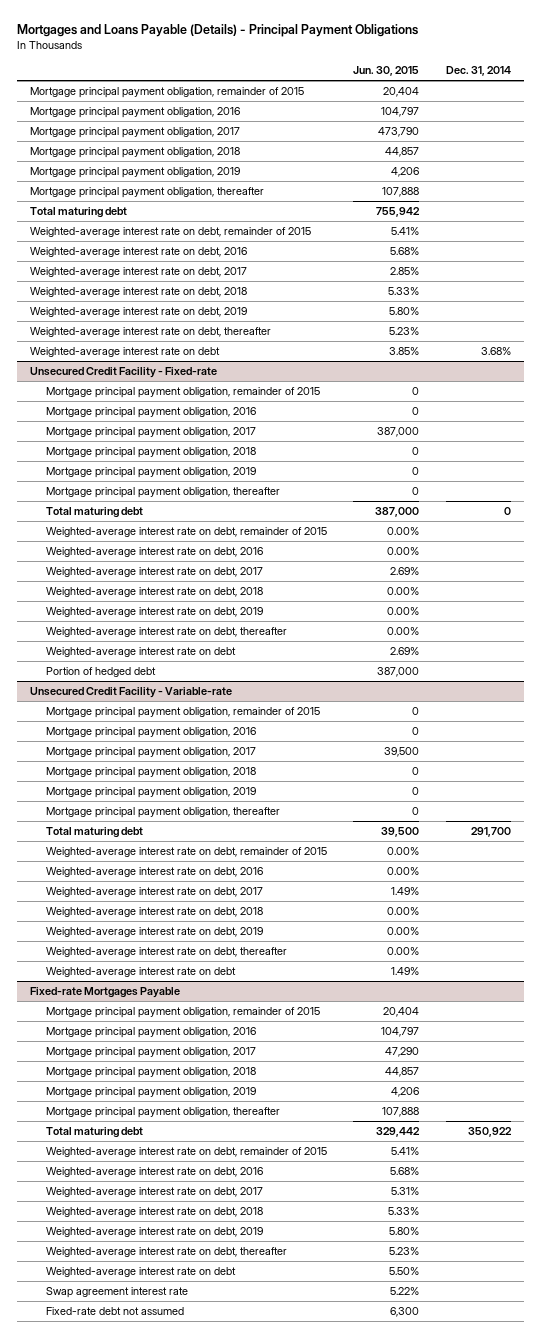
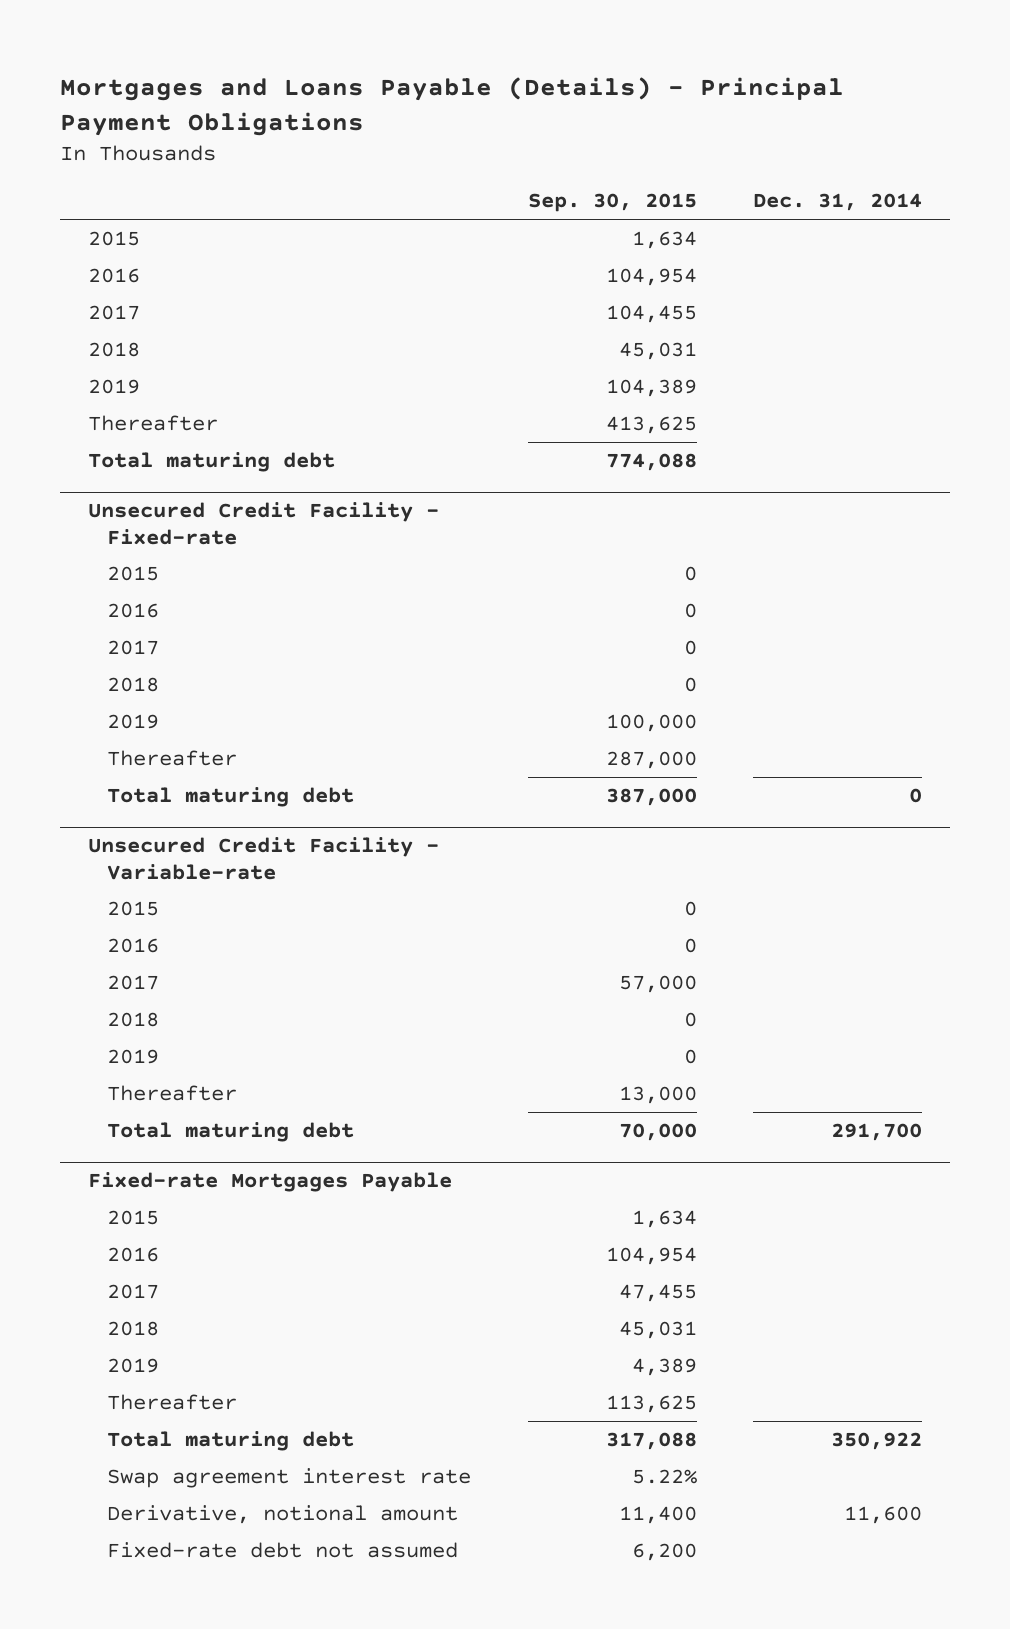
- | Jun. 30, 2015 | Dec. 31, 2014
+ | Sep. 30, 2015 | Dec. 31, 2014
- Mortgage principal payment obligation, remainder of 2015 | 20,404 |
- Mortgage principal payment obligation, 2016 | 104,797 |
- Mortgage principal payment obligation, 2017 | 473,790 |
- Mortgage principal payment obligation, 2018 | 44,857 |
- Mortgage principal payment obligation, 2019 | 4,206 |
- Mortgage principal payment obligation, thereafter | 107,888 |
+ 2015 | 1,634 |
+ 2016 | 104,954 |
+ 2017 | 104,455 |
+ 2018 | 45,031 |
+ 2019 | 104,389 |
+ Thereafter | 413,625 |
- Weighted-average interest rate on debt, remainder of 2015 | 5.41% |
- Weighted-average interest rate on debt, 2016 | 5.68% |
- Weighted-average interest rate on debt, 2017 | 2.85% |
- Weighted-average interest rate on debt, 2018 | 5.33% |
- Weighted-average interest rate on debt, 2019 | 5.80% |
- Weighted-average interest rate on debt, thereafter | 5.23% |
- Weighted-average interest rate on debt | 3.85% | 3.68%
@ Unsecured Credit Facility - Fixed-rate
- Mortgage principal payment obligation, remainder of 2015 | 0 |
- Mortgage principal payment obligation, 2016 | 0 |
- Mortgage principal payment obligation, 2017 | 387,000 |
- Mortgage principal payment obligation, 2018 | 0 |
- Mortgage principal payment obligation, 2019 | 0 |
- Mortgage principal payment obligation, thereafter | 0 |
+ 2015 | 0 |
+ 2016 | 0 |
+ 2017 | 0 |
+ 2018 | 0 |
+ 2019 | 100,000 |
+ Thereafter | 287,000 |
- Weighted-average interest rate on debt, remainder of 2015 | 0.00% |
- Weighted-average interest rate on debt, 2016 | 0.00% |
- Weighted-average interest rate on debt, 2017 | 2.69% |
- Weighted-average interest rate on debt, 2018 | 0.00% |
- Weighted-average interest rate on debt, 2019 | 0.00% |
- Weighted-average interest rate on debt, thereafter | 0.00% |
- Weighted-average interest rate on debt | 2.69% |
- Portion of hedged debt | 387,000 |
@ Unsecured Credit Facility - Variable-rate
- Mortgage principal payment obligation, remainder of 2015 | 0 |
- Mortgage principal payment obligation, 2016 | 0 |
- Mortgage principal payment obligation, 2017 | 39,500 |
- Mortgage principal payment obligation, 2018 | 0 |
- Mortgage principal payment obligation, 2019 | 0 |
- Mortgage principal payment obligation, thereafter | 0 |
+ 2015 | 0 |
+ 2016 | 0 |
+ 2017 | 57,000 |
+ 2018 | 0 |
+ 2019 | 0 |
+ Thereafter | 13,000 |
- Weighted-average interest rate on debt, remainder of 2015 | 0.00% |
- Weighted-average interest rate on debt, 2016 | 0.00% |
- Weighted-average interest rate on debt, 2017 | 1.49% |
- Weighted-average interest rate on debt, 2018 | 0.00% |
- Weighted-average interest rate on debt, 2019 | 0.00% |
- Weighted-average interest rate on debt, thereafter | 0.00% |
- Weighted-average interest rate on debt | 1.49% |
@ Fixed-rate Mortgages Payable
- Mortgage principal payment obligation, remainder of 2015 | 20,404 |
- Mortgage principal payment obligation, 2016 | 104,797 |
- Mortgage principal payment obligation, 2017 | 47,290 |
- Mortgage principal payment obligation, 2018 | 44,857 |
- Mortgage principal payment obligation, 2019 | 4,206 |
- Mortgage principal payment obligation, thereafter | 107,888 |
+ 2015 | 1,634 |
+ 2016 | 104,954 |
+ 2017 | 47,455 |
+ 2018 | 45,031 |
+ 2019 | 4,389 |
+ Thereafter | 113,625 |
- Weighted-average interest rate on debt, remainder of 2015 | 5.41% |
- Weighted-average interest rate on debt, 2016 | 5.68% |
- Weighted-average interest rate on debt, 2017 | 5.31% |
- Weighted-average interest rate on debt, 2018 | 5.33% |
- Weighted-average interest rate on debt, 2019 | 5.80% |
- Weighted-average interest rate on debt, thereafter | 5.23% |
- Weighted-average interest rate on debt | 5.50% |
+ Derivative, notional amount | 11,400 | 11,600

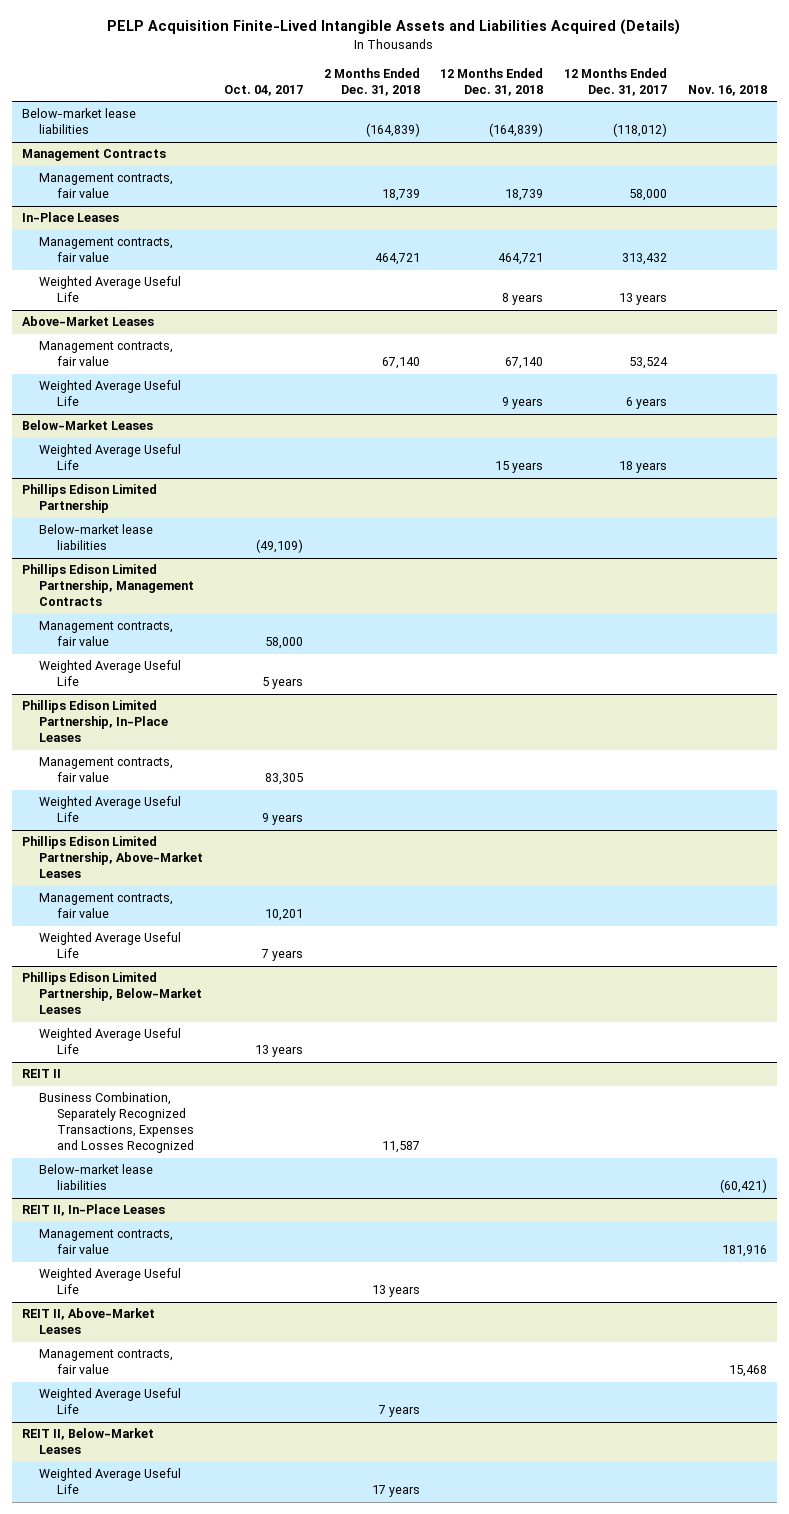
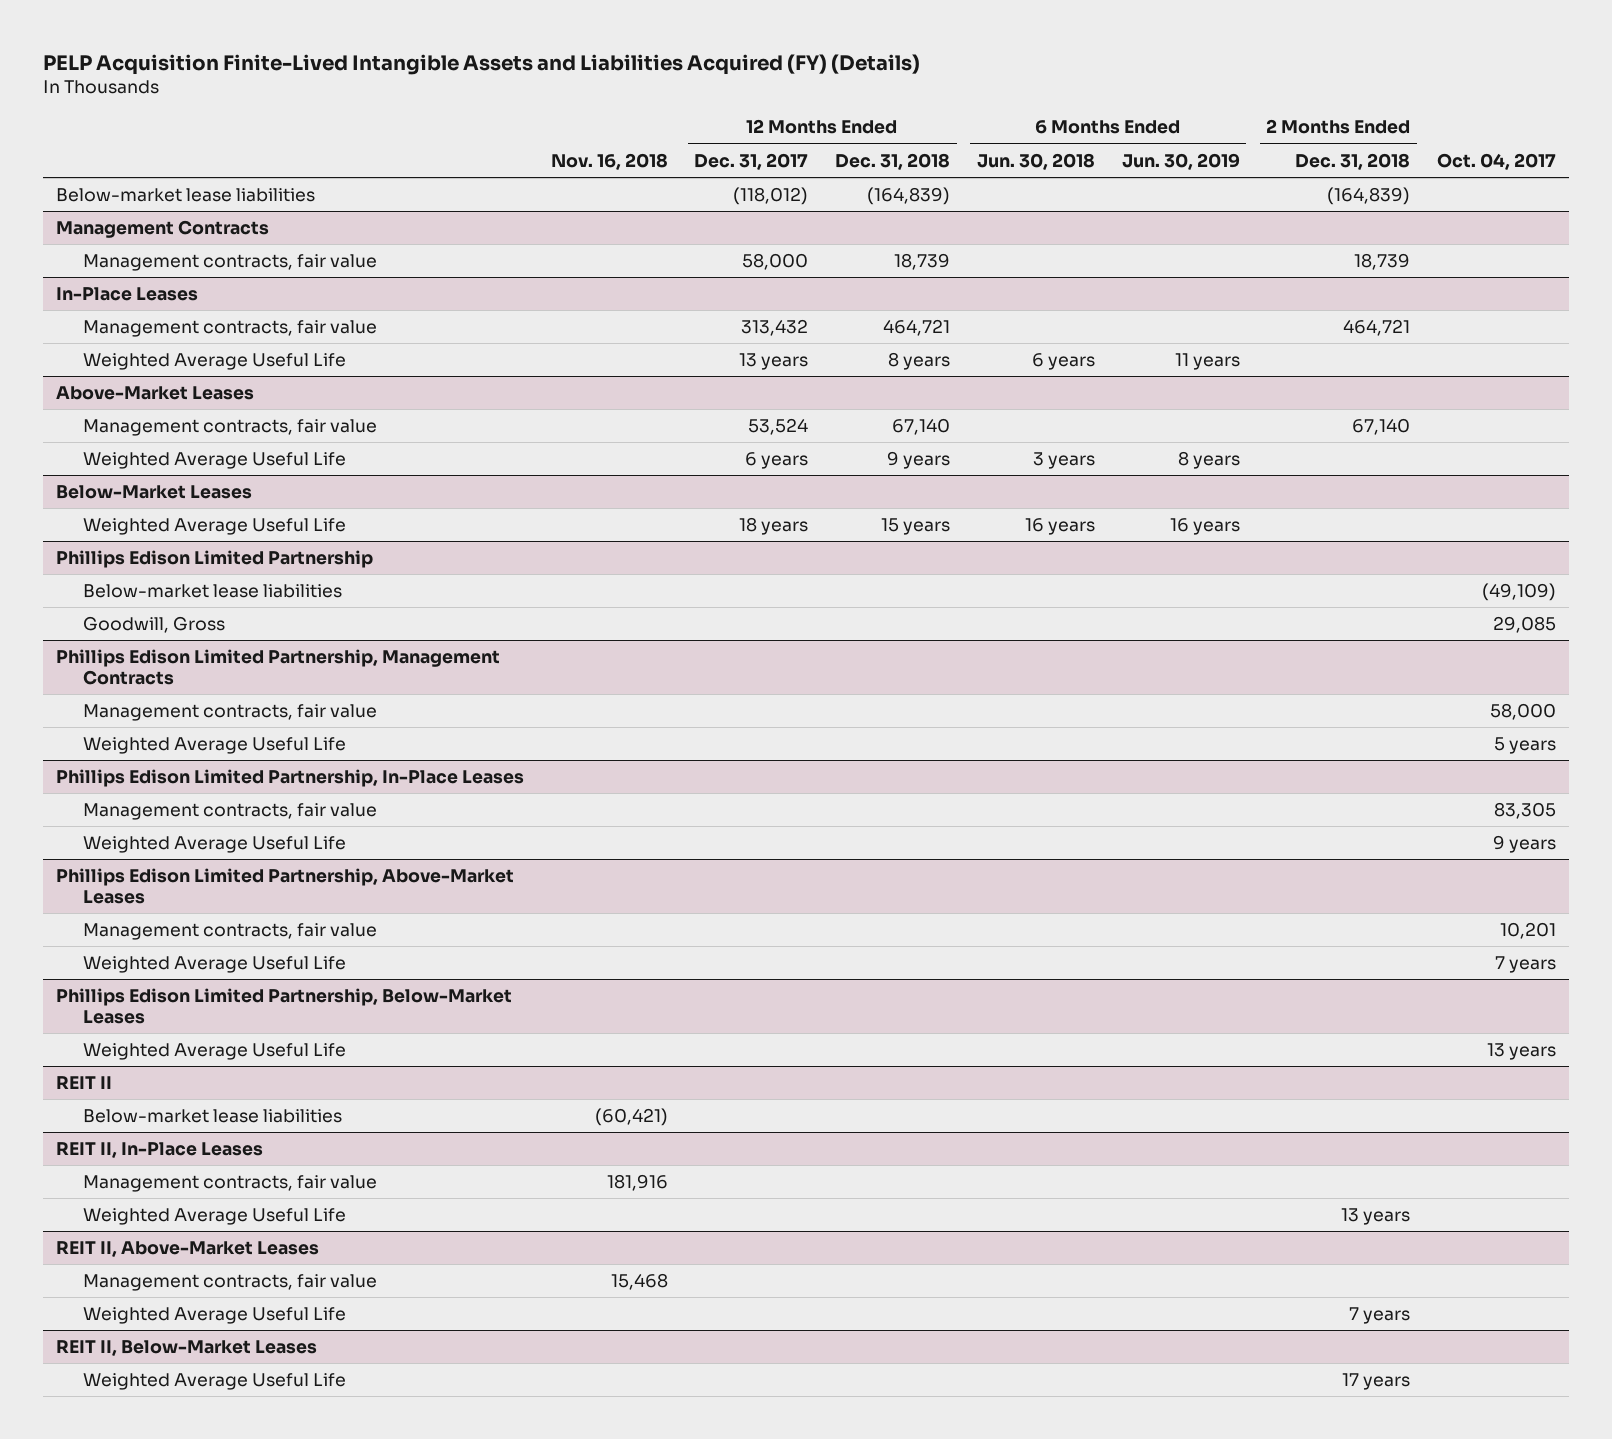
- PELP Acquisition Finite-Lived Intangible Assets and Liabilities Acquired (Details)
+ PELP Acquisition Finite-Lived Intangible Assets and Liabilities Acquired (FY) (Details)
- | Oct. 04, 2017 | 2 Months Ended Dec. 31, 2018 | 12 Months Ended Dec. 31, 2018 | 12 Months Ended Dec. 31, 2017 | Nov. 16, 2018
+ | Nov. 16, 2018 | 12 Months Ended Dec. 31, 2017 | 12 Months Ended Dec. 31, 2018 | 6 Months Ended Jun. 30, 2018 | 6 Months Ended Jun. 30, 2019 | 2 Months Ended Dec. 31, 2018 | Oct. 04, 2017
@ Phillips Edison Limited Partnership
+ Goodwill, Gross | | | | | | | 29,085
@ REIT II
- Business Combination, Separately Recognized Transactions, Expenses and Losses Recognized | | 11,587 | | |

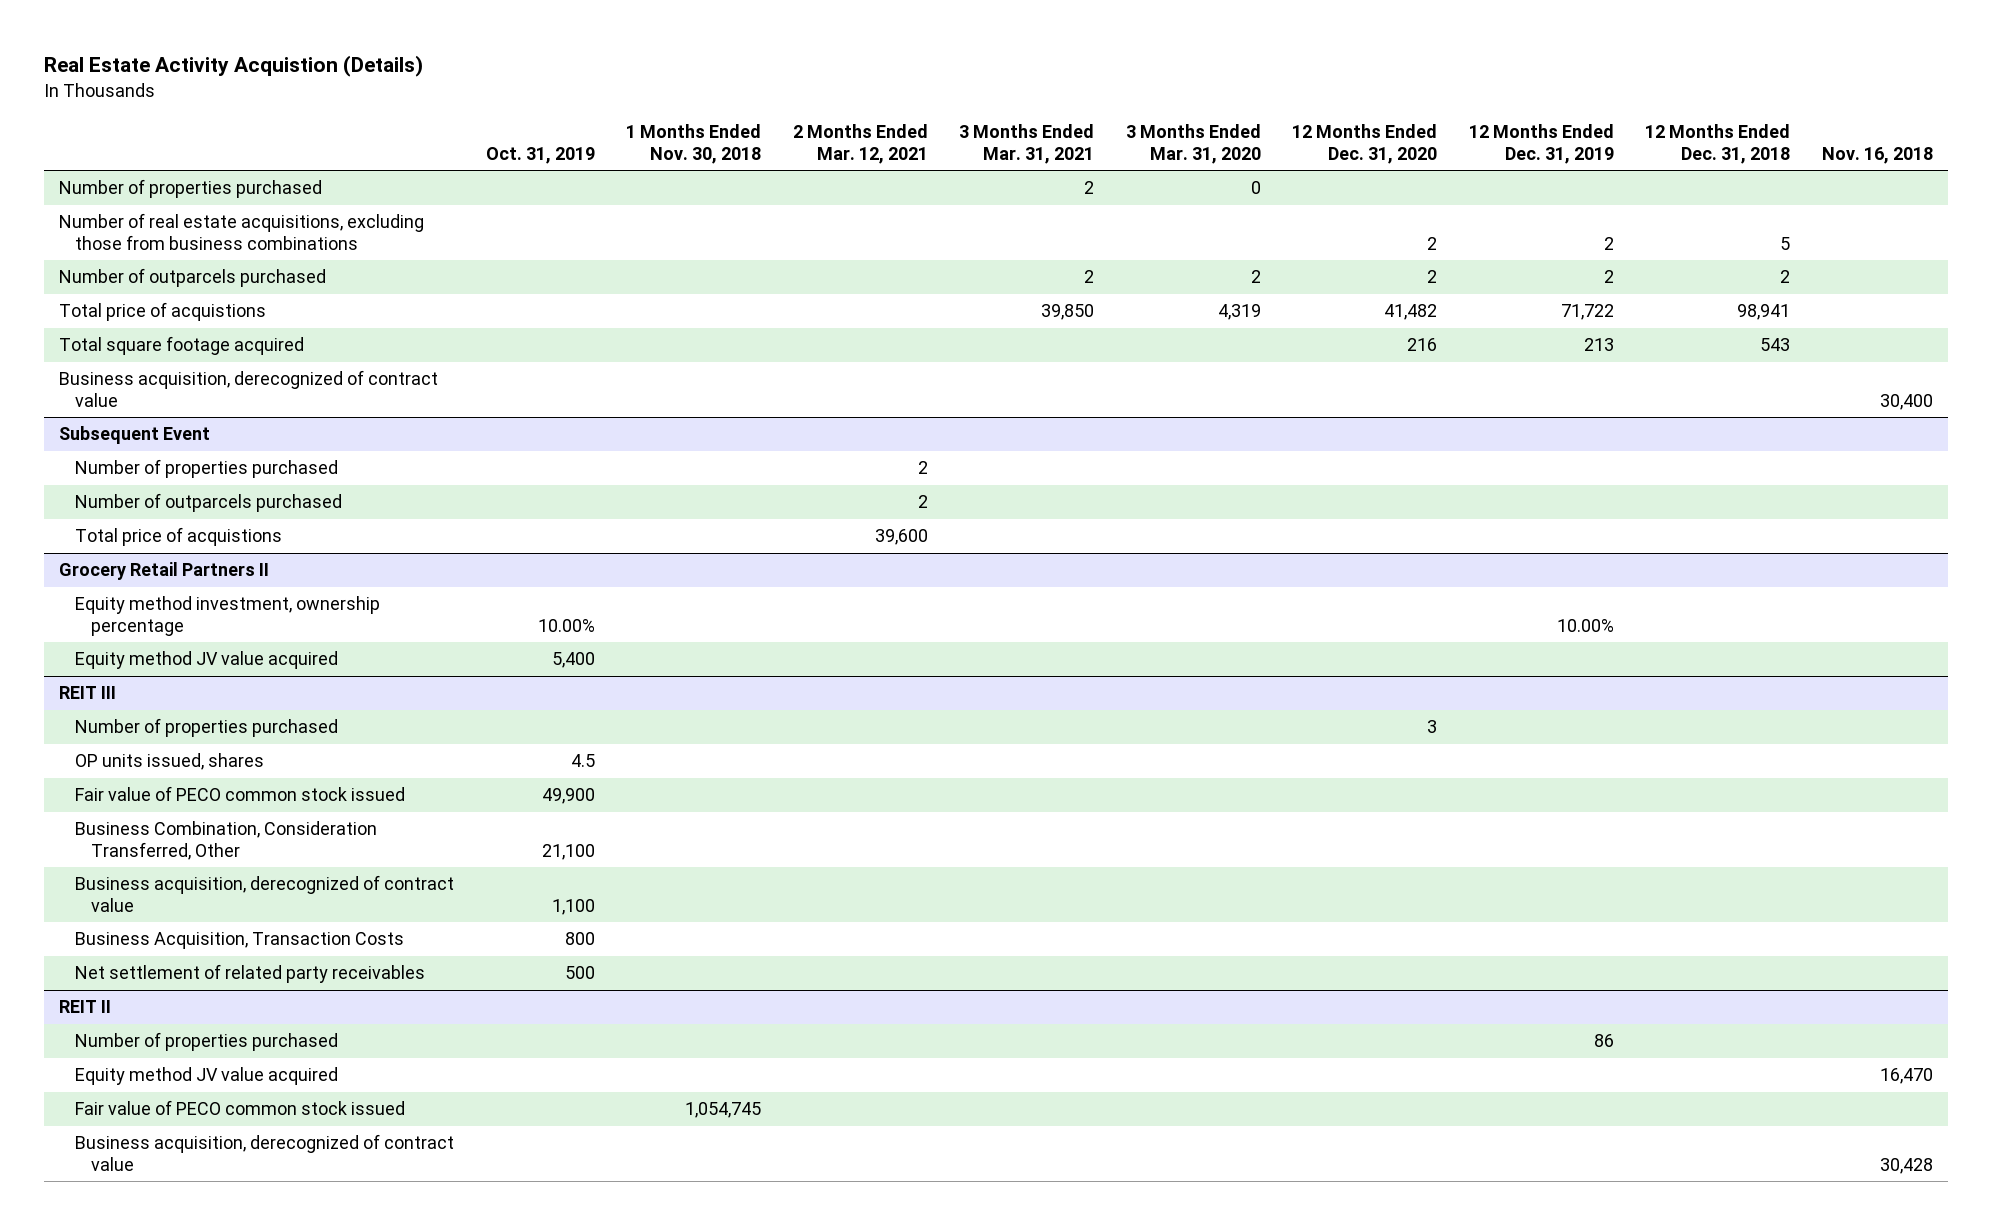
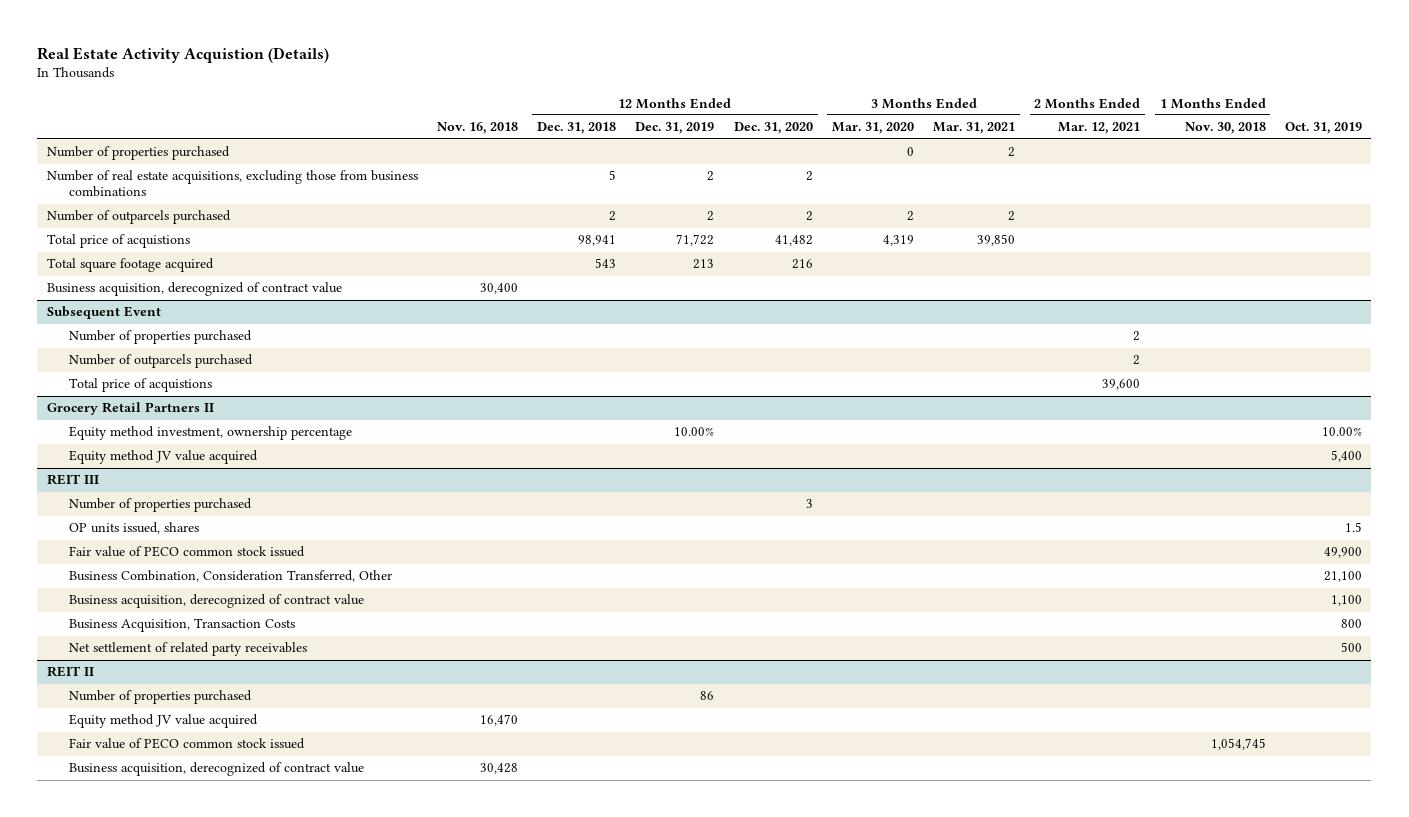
- | Oct. 31, 2019 | 1 Months Ended Nov. 30, 2018 | 2 Months Ended Mar. 12, 2021 | 3 Months Ended Mar. 31, 2021 | 3 Months Ended Mar. 31, 2020 | 12 Months Ended Dec. 31, 2020 | 12 Months Ended Dec. 31, 2019 | 12 Months Ended Dec. 31, 2018 | Nov. 16, 2018
+ | Nov. 16, 2018 | 12 Months Ended Dec. 31, 2018 | 12 Months Ended Dec. 31, 2019 | 12 Months Ended Dec. 31, 2020 | 3 Months Ended Mar. 31, 2020 | 3 Months Ended Mar. 31, 2021 | 2 Months Ended Mar. 12, 2021 | 1 Months Ended Nov. 30, 2018 | Oct. 31, 2019
@ REIT III
- OP units issued, shares | 4.5 | | | | | | | |
+ OP units issued, shares | | | | | | | | | 1.5

